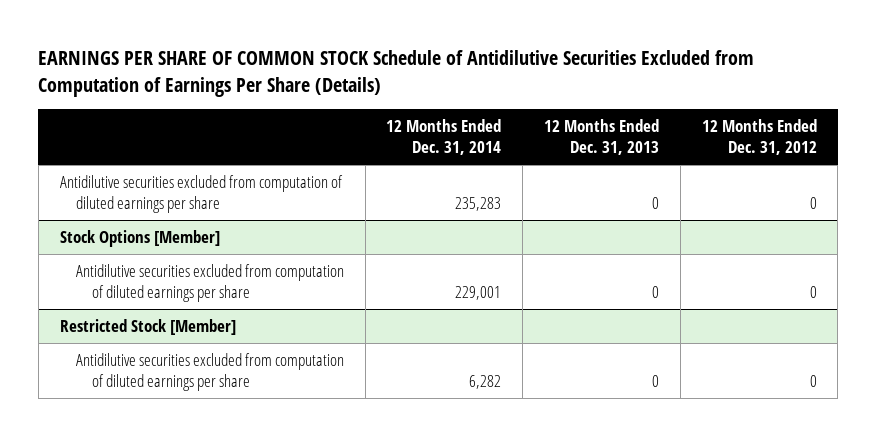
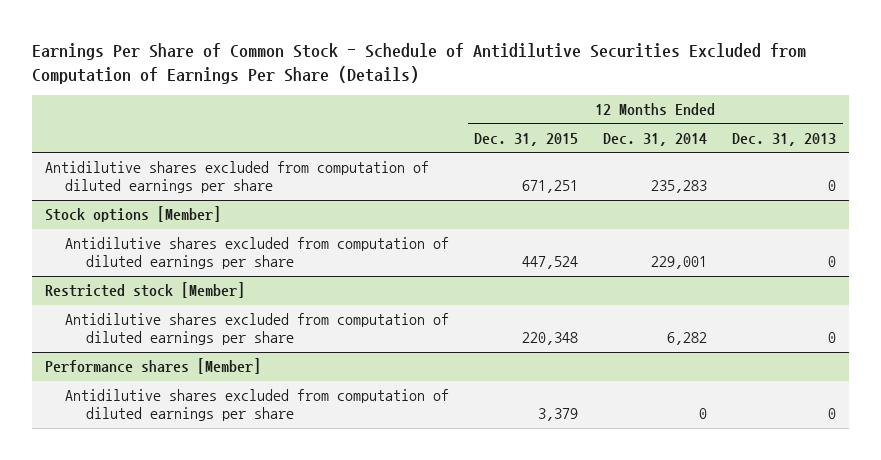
- EARNINGS PER SHARE OF COMMON STOCK Schedule of Antidilutive Securities Excluded from Computation of Earnings Per Share (Details)
+ Earnings Per Share of Common Stock - Schedule of Antidilutive Securities Excluded from Computation of Earnings Per Share (Details)
- | 12 Months Ended Dec. 31, 2014 | 12 Months Ended Dec. 31, 2013 | 12 Months Ended Dec. 31, 2012
+ | 12 Months Ended Dec. 31, 2015 | 12 Months Ended Dec. 31, 2014 | 12 Months Ended Dec. 31, 2013
- Antidilutive securities excluded from computation of diluted earnings per share | 235,283 | 0 | 0
- Stock Options [Member]
- Antidilutive securities excluded from computation of diluted earnings per share | 229,001 | 0 | 0
- Restricted Stock [Member]
- Antidilutive securities excluded from computation of diluted earnings per share | 6,282 | 0 | 0
+ Antidilutive shares excluded from computation of diluted earnings per share | 671,251 | 235,283 | 0
+ Stock options [Member]
+ Antidilutive shares excluded from computation of diluted earnings per share | 447,524 | 229,001 | 0
+ Restricted stock [Member]
+ Antidilutive shares excluded from computation of diluted earnings per share | 220,348 | 6,282 | 0
+ Performance shares [Member]
+ Antidilutive shares excluded from computation of diluted earnings per share | 3,379 | 0 | 0

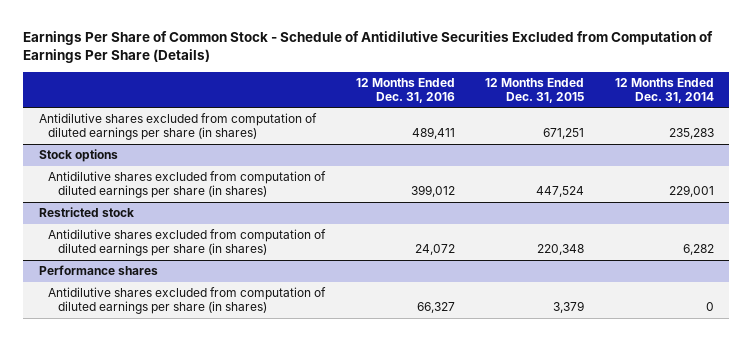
- | 12 Months Ended Dec. 31, 2015 | 12 Months Ended Dec. 31, 2014 | 12 Months Ended Dec. 31, 2013
+ | 12 Months Ended Dec. 31, 2016 | 12 Months Ended Dec. 31, 2015 | 12 Months Ended Dec. 31, 2014
- Antidilutive shares excluded from computation of diluted earnings per share | 671,251 | 235,283 | 0
- Stock options [Member]
- Antidilutive shares excluded from computation of diluted earnings per share | 447,524 | 229,001 | 0
- Restricted stock [Member]
- Antidilutive shares excluded from computation of diluted earnings per share | 220,348 | 6,282 | 0
- Performance shares [Member]
- Antidilutive shares excluded from computation of diluted earnings per share | 3,379 | 0 | 0
+ Antidilutive shares excluded from computation of diluted earnings per share (in shares) | 489,411 | 671,251 | 235,283
+ Stock options
+ Antidilutive shares excluded from computation of diluted earnings per share (in shares) | 399,012 | 447,524 | 229,001
+ Restricted stock
+ Antidilutive shares excluded from computation of diluted earnings per share (in shares) | 24,072 | 220,348 | 6,282
+ Performance shares
+ Antidilutive shares excluded from computation of diluted earnings per share (in shares) | 66,327 | 3,379 | 0

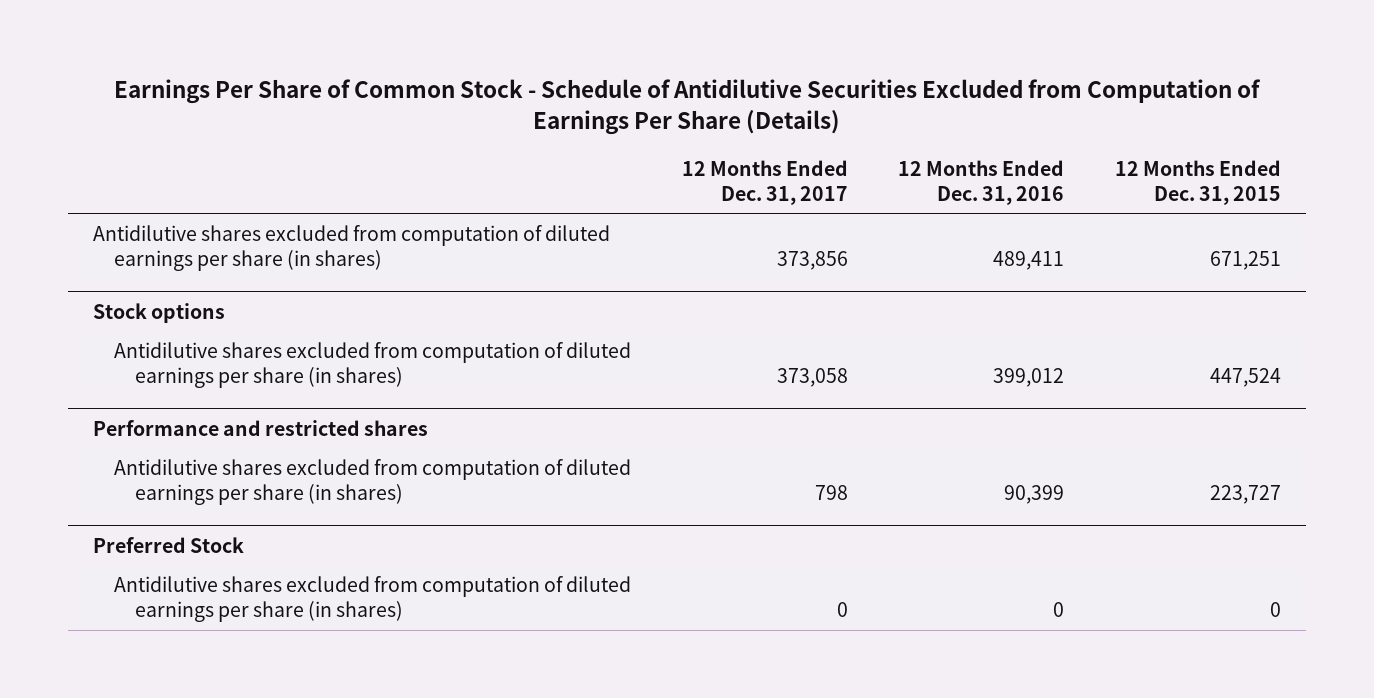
- | 12 Months Ended Dec. 31, 2016 | 12 Months Ended Dec. 31, 2015 | 12 Months Ended Dec. 31, 2014
+ | 12 Months Ended Dec. 31, 2017 | 12 Months Ended Dec. 31, 2016 | 12 Months Ended Dec. 31, 2015
- Restricted stock
- Antidilutive shares excluded from computation of diluted earnings per share (in shares) | 24,072 | 220,348 | 6,282
- Performance shares
- Antidilutive shares excluded from computation of diluted earnings per share (in shares) | 66,327 | 3,379 | 0
+ Performance and restricted shares
+ Antidilutive shares excluded from computation of diluted earnings per share (in shares) | 798 | 90,399 | 223,727
+ Preferred Stock
+ Antidilutive shares excluded from computation of diluted earnings per share (in shares) | 0 | 0 | 0

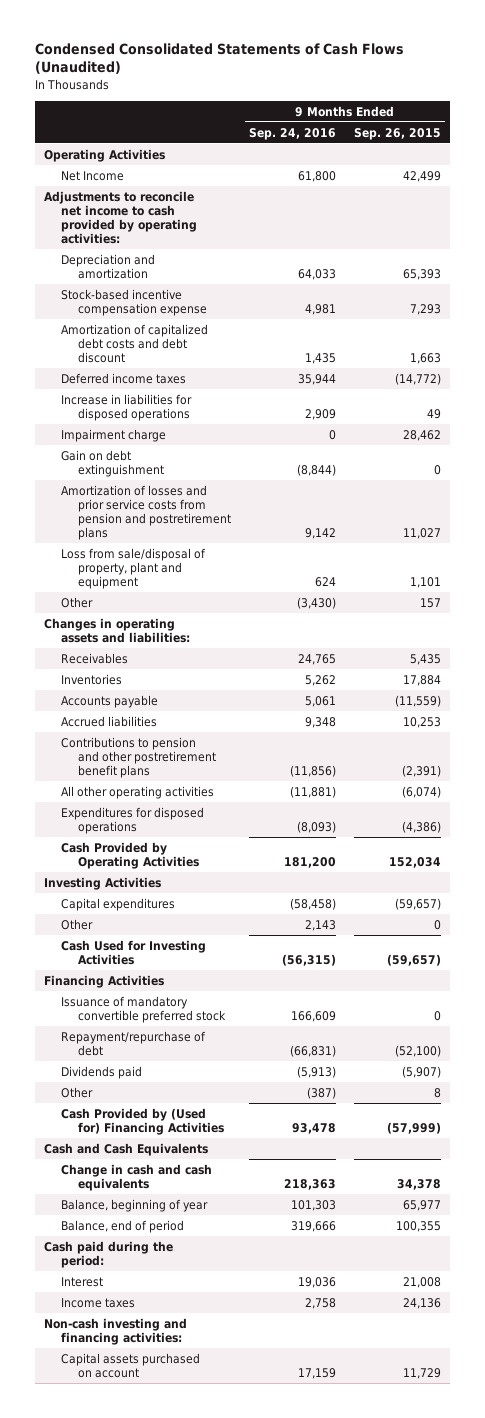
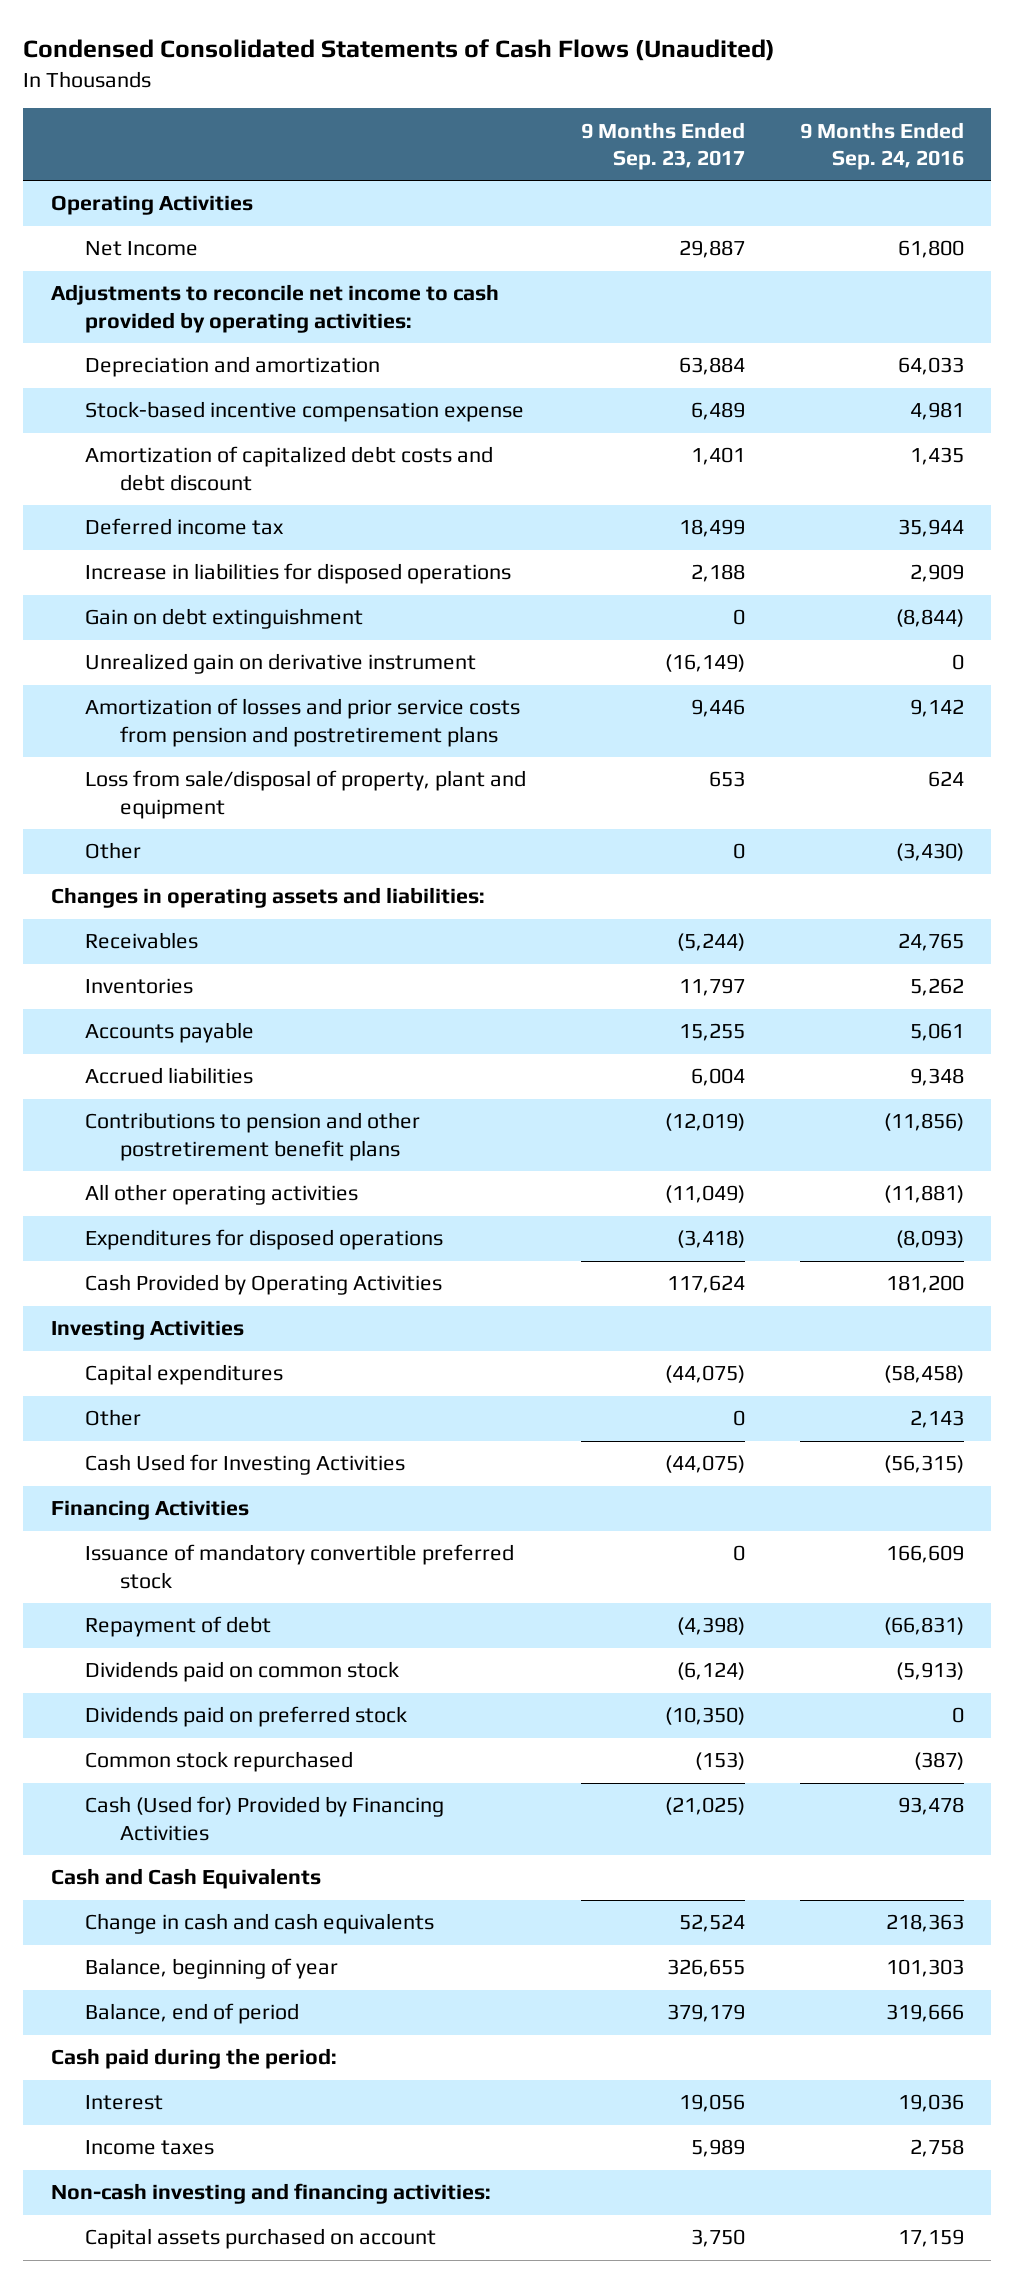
- | 9 Months Ended Sep. 24, 2016 | 9 Months Ended Sep. 26, 2015
+ | 9 Months Ended Sep. 23, 2017 | 9 Months Ended Sep. 24, 2016
- Deferred income taxes | 35,944 | (14,772)
+ Deferred income tax | 18,499 | 35,944
- Impairment charge | 0 | 28,462
+ Unrealized gain on derivative instrument | (16,149) | 0
- Repayment/repurchase of debt | (66,831) | (52,100)
- Dividends paid | (5,913) | (5,907)
- Other | (387) | 8
- Cash Provided by (Used for) Financing Activities | 93,478 | (57,999)
+ Repayment of debt | (4,398) | (66,831)
+ Dividends paid on common stock | (6,124) | (5,913)
+ Dividends paid on preferred stock | (10,350) | 0
+ Common stock repurchased | (153) | (387)
+ Cash (Used for) Provided by Financing Activities | (21,025) | 93,478

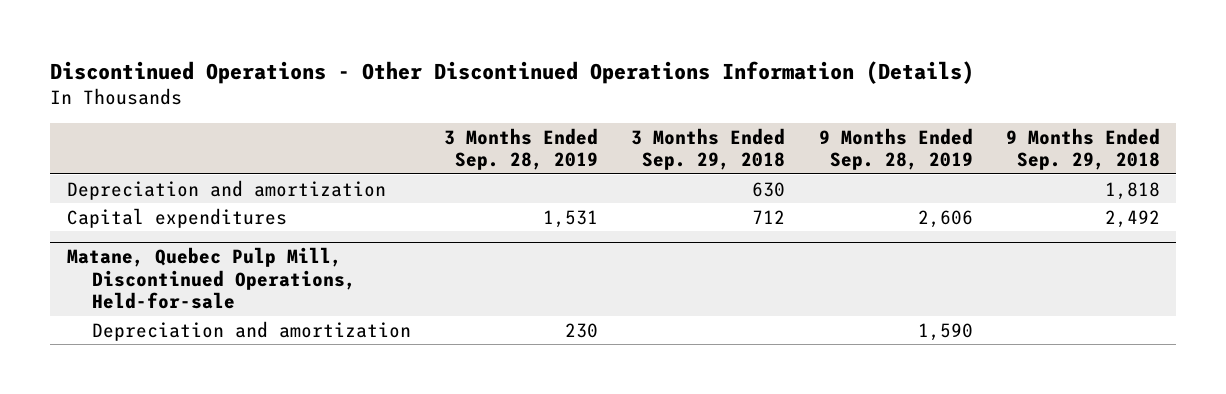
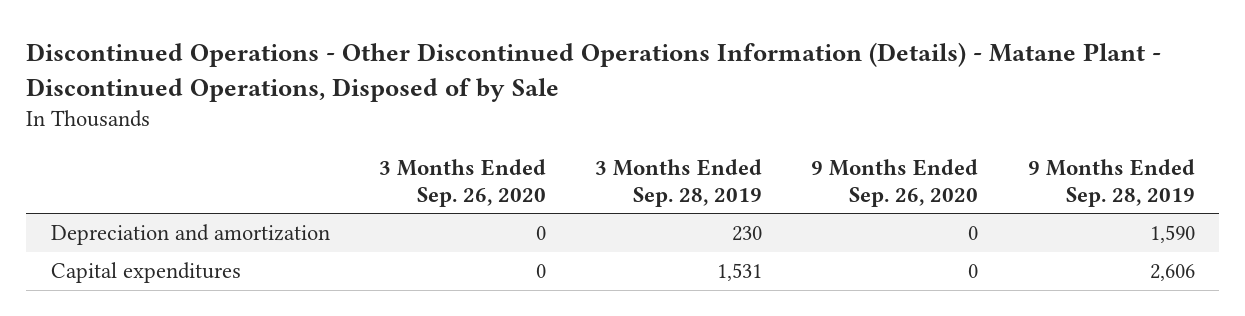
- Discontinued Operations - Other Discontinued Operations Information (Details)
+ Discontinued Operations - Other Discontinued Operations Information (Details) - Matane Plant - Discontinued Operations, Disposed of by Sale
- | 3 Months Ended Sep. 28, 2019 | 3 Months Ended Sep. 29, 2018 | 9 Months Ended Sep. 28, 2019 | 9 Months Ended Sep. 29, 2018
+ | 3 Months Ended Sep. 26, 2020 | 3 Months Ended Sep. 28, 2019 | 9 Months Ended Sep. 26, 2020 | 9 Months Ended Sep. 28, 2019
- Depreciation and amortization | | 630 | | 1,818
- Matane, Quebec Pulp Mill, Discontinued Operations, Held-for-sale
moved down: Capital expenditures | 0 | 1,531 | 0 | 2,606

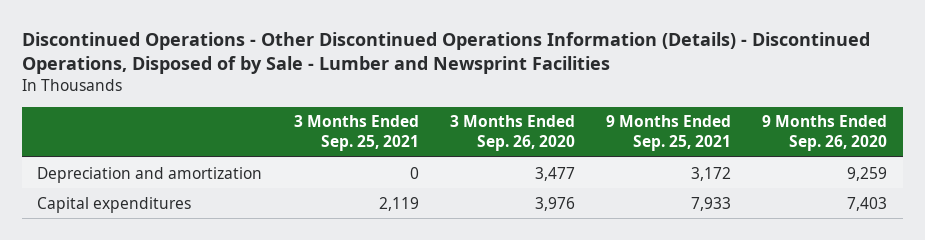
- Discontinued Operations - Other Discontinued Operations Information (Details) - Matane Plant - Discontinued Operations, Disposed of by Sale
+ Discontinued Operations - Other Discontinued Operations Information (Details) - Discontinued Operations, Disposed of by Sale - Lumber and Newsprint Facilities
- | 3 Months Ended Sep. 26, 2020 | 3 Months Ended Sep. 28, 2019 | 9 Months Ended Sep. 26, 2020 | 9 Months Ended Sep. 28, 2019
+ | 3 Months Ended Sep. 25, 2021 | 3 Months Ended Sep. 26, 2020 | 9 Months Ended Sep. 25, 2021 | 9 Months Ended Sep. 26, 2020
- Depreciation and amortization | 0 | 230 | 0 | 1,590
- Capital expenditures | 0 | 1,531 | 0 | 2,606
+ Depreciation and amortization | 0 | 3,477 | 3,172 | 9,259
+ Capital expenditures | 2,119 | 3,976 | 7,933 | 7,403

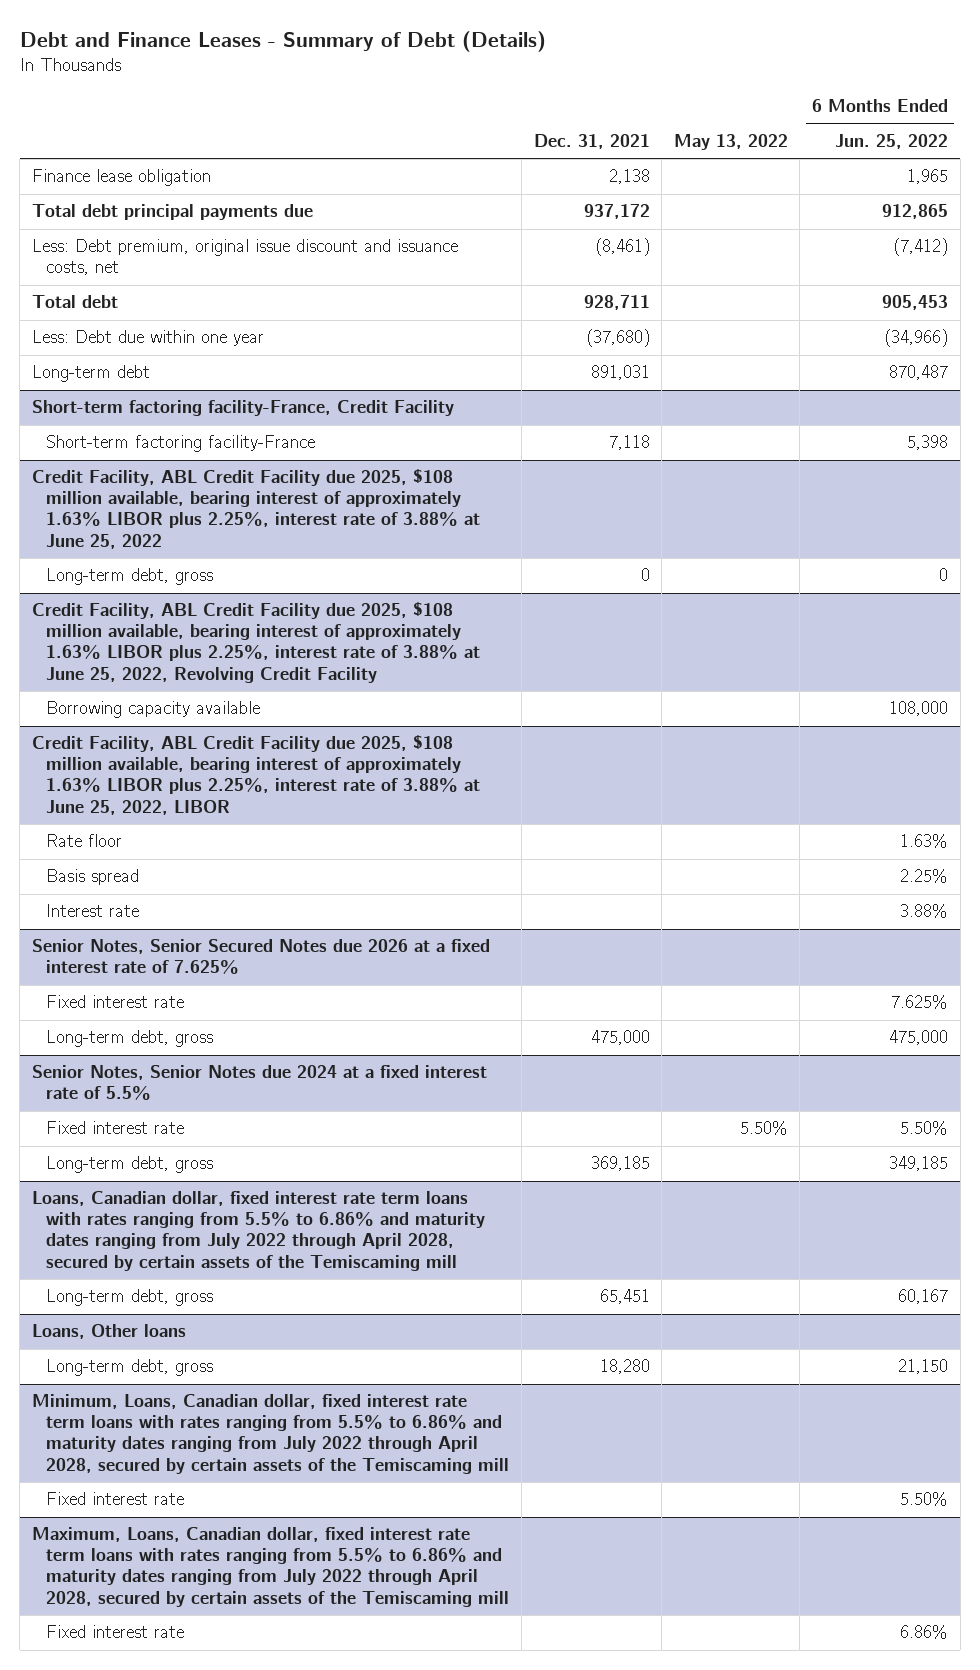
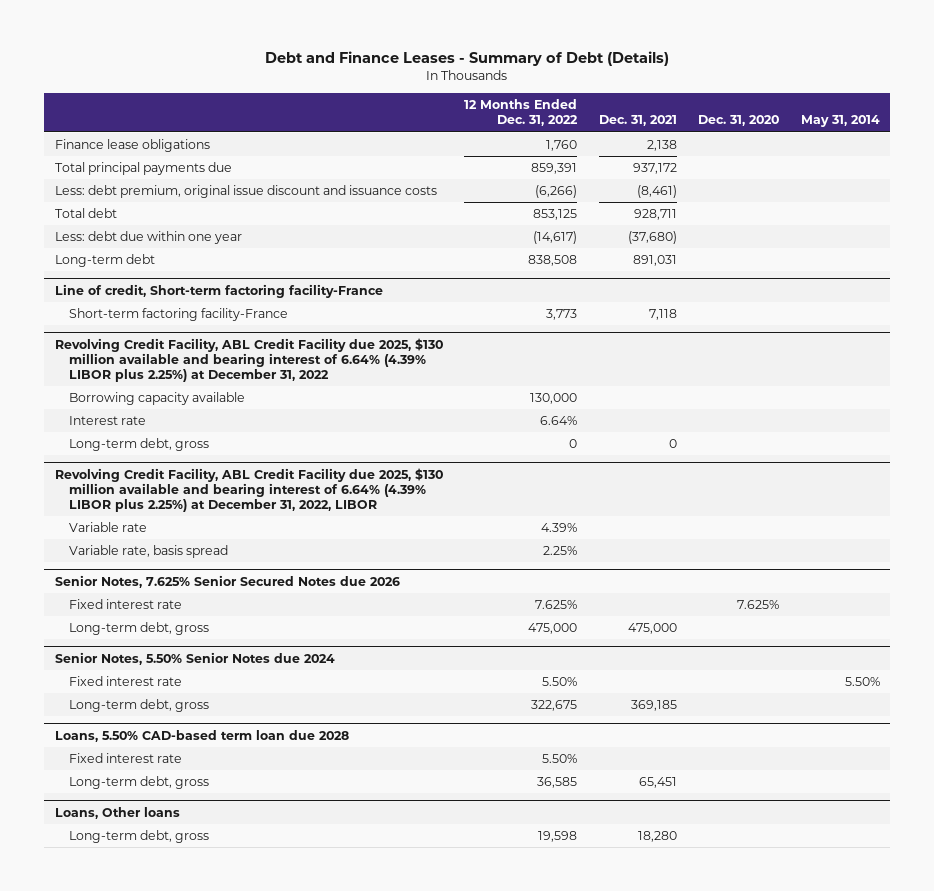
- | Dec. 31, 2021 | May 13, 2022 | 6 Months Ended Jun. 25, 2022
+ | 12 Months Ended Dec. 31, 2022 | Dec. 31, 2021 | Dec. 31, 2020 | May 31, 2014
- Finance lease obligation | 2,138 | | 1,965
- Total debt principal payments due | 937,172 | | 912,865
- Less: Debt premium, original issue discount and issuance costs, net | (8,461) | | (7,412)
+ Finance lease obligations | 1,760 | 2,138 | |
+ Total principal payments due | 859,391 | 937,172 | |
+ Less: debt premium, original issue discount and issuance costs | (6,266) | (8,461) | |
- Less: Debt due within one year | (37,680) | | (34,966)
+ Less: debt due within one year | (14,617) | (37,680) | |
- Short-term factoring facility-France, Credit Facility
+ Line of credit, Short-term factoring facility-France
- Credit Facility, ABL Credit Facility due 2025, $108 million available, bearing interest of approximately 1.63% LIBOR plus 2.25%, interest rate of 3.88% at June 25, 2022
- Long-term debt, gross | 0 | | 0
- Credit Facility, ABL Credit Facility due 2025, $108 million available, bearing interest of approximately 1.63% LIBOR plus 2.25%, interest rate of 3.88% at June 25, 2022, Revolving Credit Facility
+ Revolving Credit Facility, ABL Credit Facility due 2025, $130 million available and bearing interest of 6.64% (4.39% LIBOR plus 2.25%) at December 31, 2022
- Credit Facility, ABL Credit Facility due 2025, $108 million available, bearing interest of approximately 1.63% LIBOR plus 2.25%, interest rate of 3.88% at June 25, 2022, LIBOR
- Rate floor | | | 1.63%
- Basis spread | | | 2.25%
- Senior Notes, Senior Secured Notes due 2026 at a fixed interest rate of 7.625%
+ Long-term debt, gross | 0 | 0 | |
+ Revolving Credit Facility, ABL Credit Facility due 2025, $130 million available and bearing interest of 6.64% (4.39% LIBOR plus 2.25%) at December 31, 2022, LIBOR
+ Variable rate | 4.39% | | |
+ Variable rate, basis spread | 2.25% | | |
+ Senior Notes, 7.625% Senior Secured Notes due 2026
- Senior Notes, Senior Notes due 2024 at a fixed interest rate of 5.5%
+ Senior Notes, 5.50% Senior Notes due 2024
- Loans, Canadian dollar, fixed interest rate term loans with rates ranging from 5.5% to 6.86% and maturity dates ranging from July 2022 through April 2028, secured by certain assets of the Temiscaming mill
+ Loans, 5.50% CAD-based term loan due 2028
+ Fixed interest rate | 5.50% | | |
- Minimum, Loans, Canadian dollar, fixed interest rate term loans with rates ranging from 5.5% to 6.86% and maturity dates ranging from July 2022 through April 2028, secured by certain assets of the Temiscaming mill
- Fixed interest rate | | | 5.50%
- Maximum, Loans, Canadian dollar, fixed interest rate term loans with rates ranging from 5.5% to 6.86% and maturity dates ranging from July 2022 through April 2028, secured by certain assets of the Temiscaming mill
- Fixed interest rate | | | 6.86%

